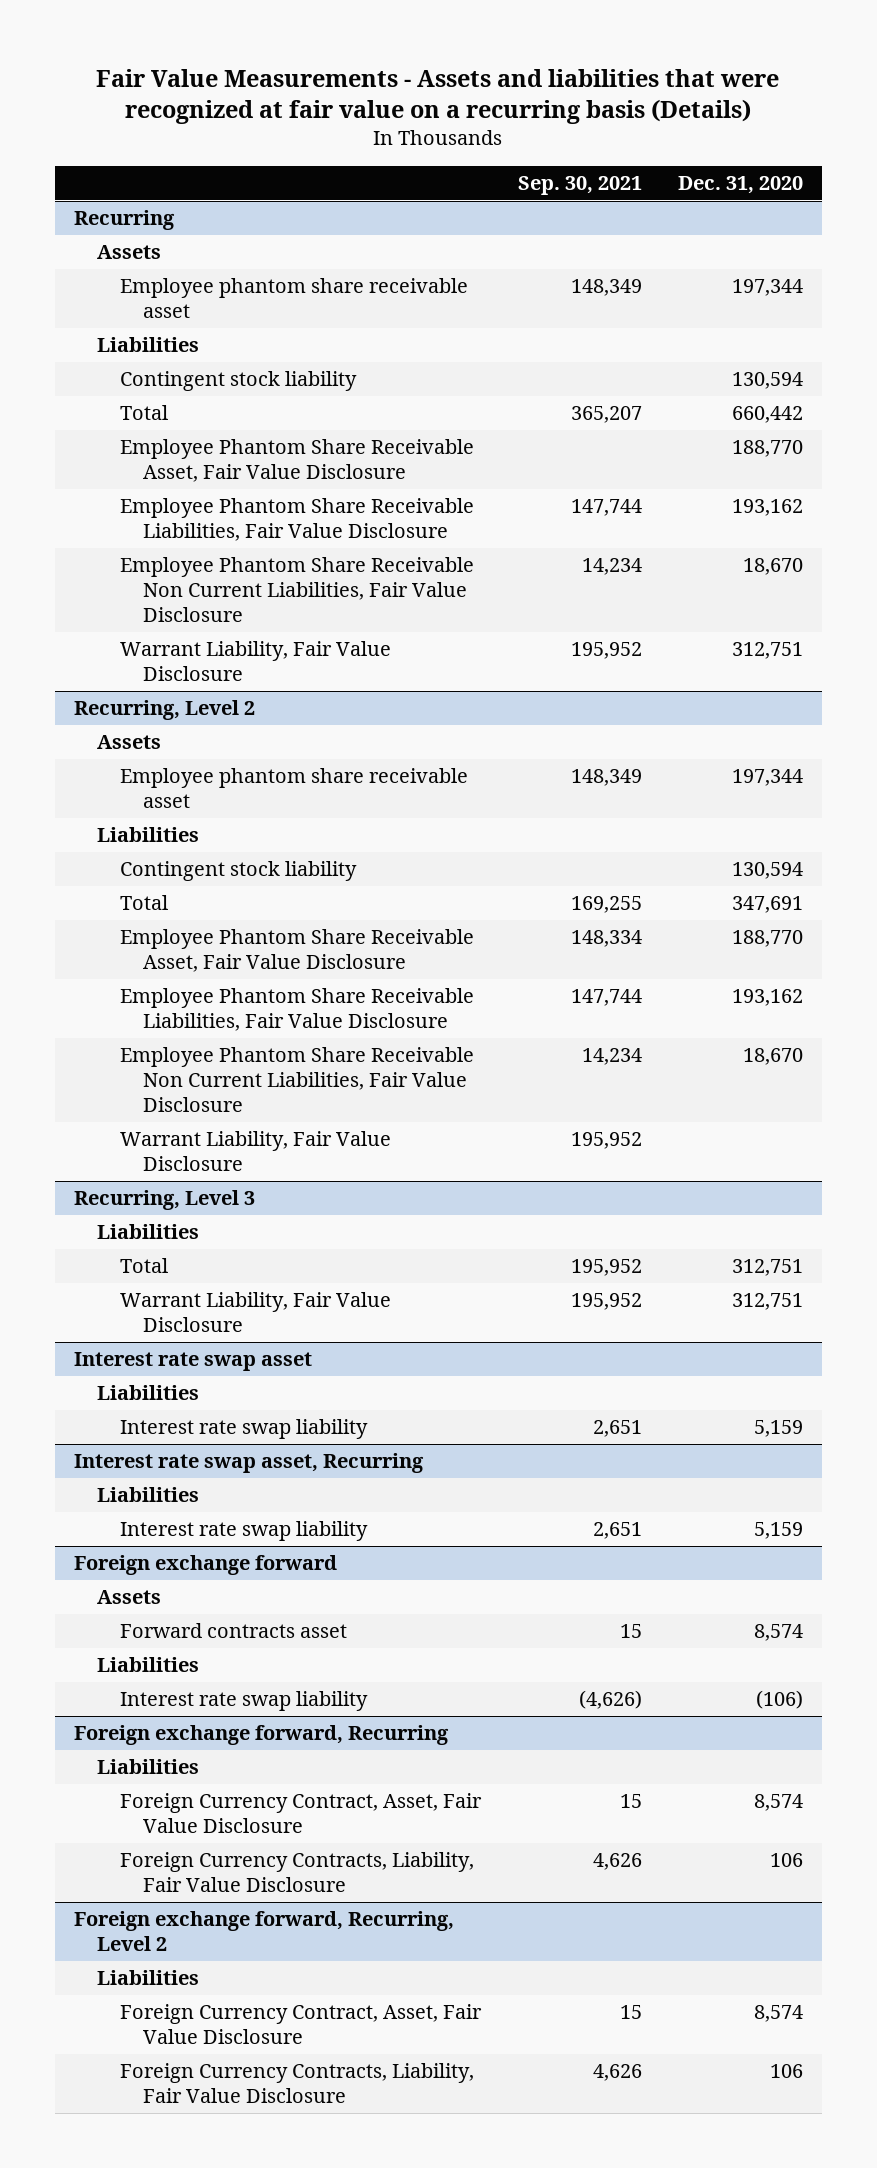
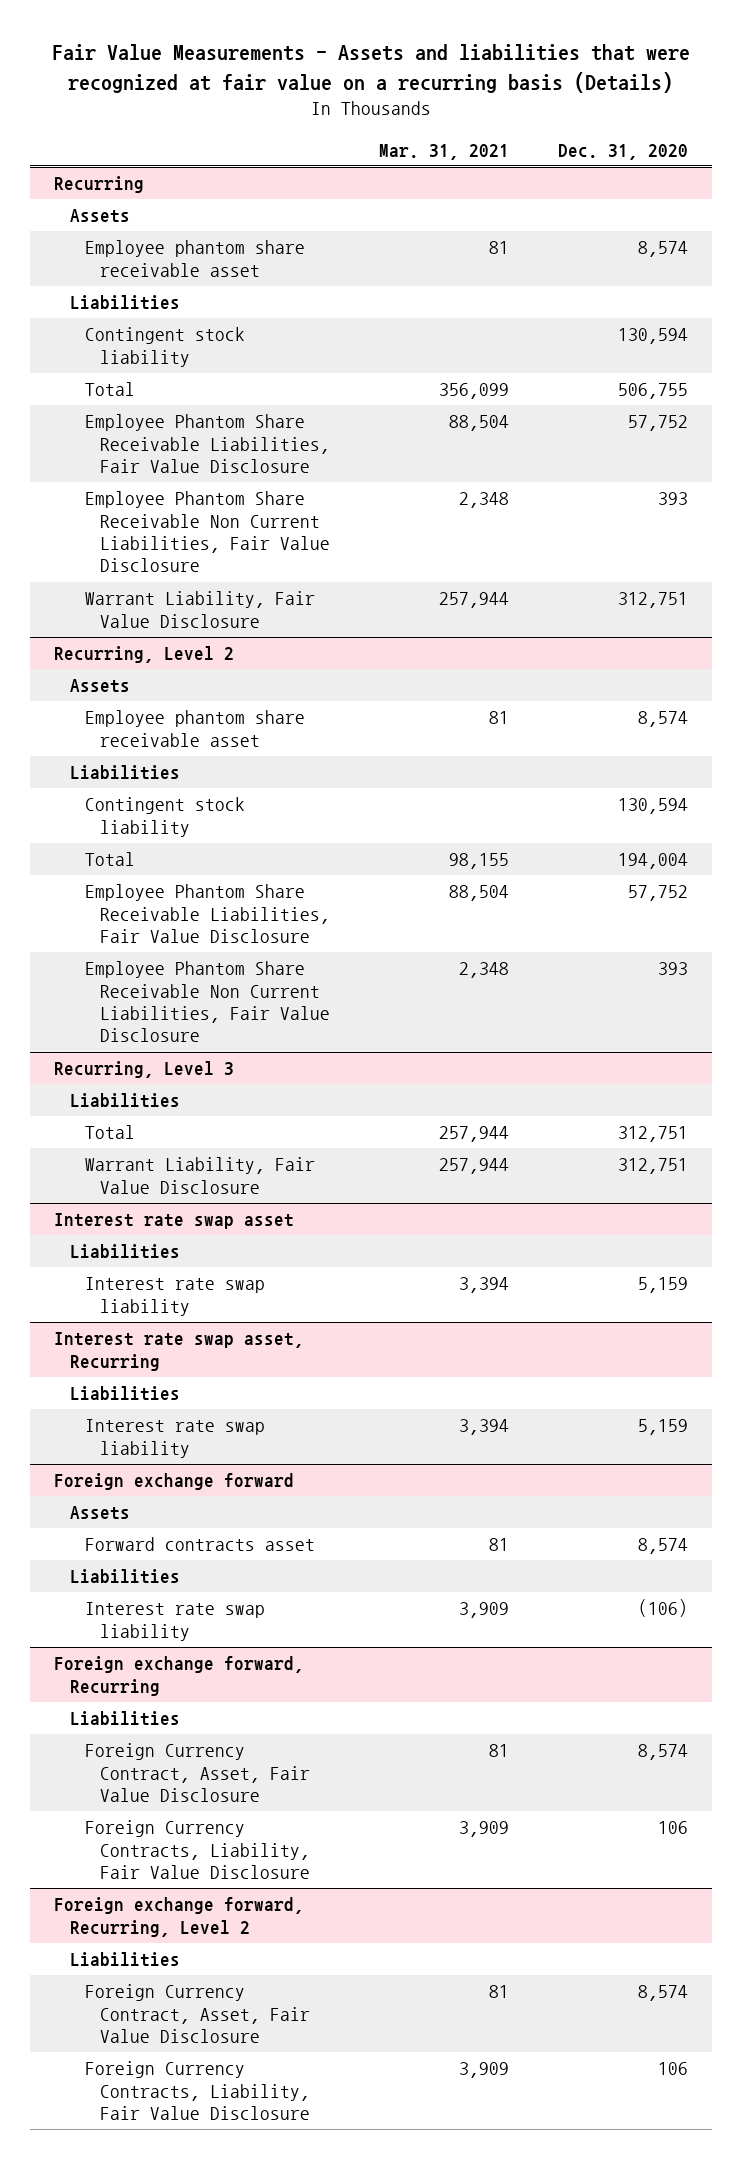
- | Sep. 30, 2021 | Dec. 31, 2020
+ | Mar. 31, 2021 | Dec. 31, 2020
@ Recurring
- Employee phantom share receivable asset | 148,349 | 197,344
+ Employee phantom share receivable asset | 81 | 8,574
- Total | 365,207 | 660,442
- Employee Phantom Share Receivable Asset, Fair Value Disclosure | | 188,770
- Employee Phantom Share Receivable Liabilities, Fair Value Disclosure | 147,744 | 193,162
- Employee Phantom Share Receivable Non Current Liabilities, Fair Value Disclosure | 14,234 | 18,670
+ Total | 356,099 | 506,755
+ Employee Phantom Share Receivable Liabilities, Fair Value Disclosure | 88,504 | 57,752
+ Employee Phantom Share Receivable Non Current Liabilities, Fair Value Disclosure | 2,348 | 393
@ Recurring, Level 2
- Employee phantom share receivable asset | 148,349 | 197,344
+ Employee phantom share receivable asset | 81 | 8,574
- Total | 169,255 | 347,691
- Employee Phantom Share Receivable Asset, Fair Value Disclosure | 148,334 | 188,770
- Employee Phantom Share Receivable Liabilities, Fair Value Disclosure | 147,744 | 193,162
- Employee Phantom Share Receivable Non Current Liabilities, Fair Value Disclosure | 14,234 | 18,670
- Warrant Liability, Fair Value Disclosure | 195,952 |
+ Total | 98,155 | 194,004
+ Employee Phantom Share Receivable Liabilities, Fair Value Disclosure | 88,504 | 57,752
+ Employee Phantom Share Receivable Non Current Liabilities, Fair Value Disclosure | 2,348 | 393

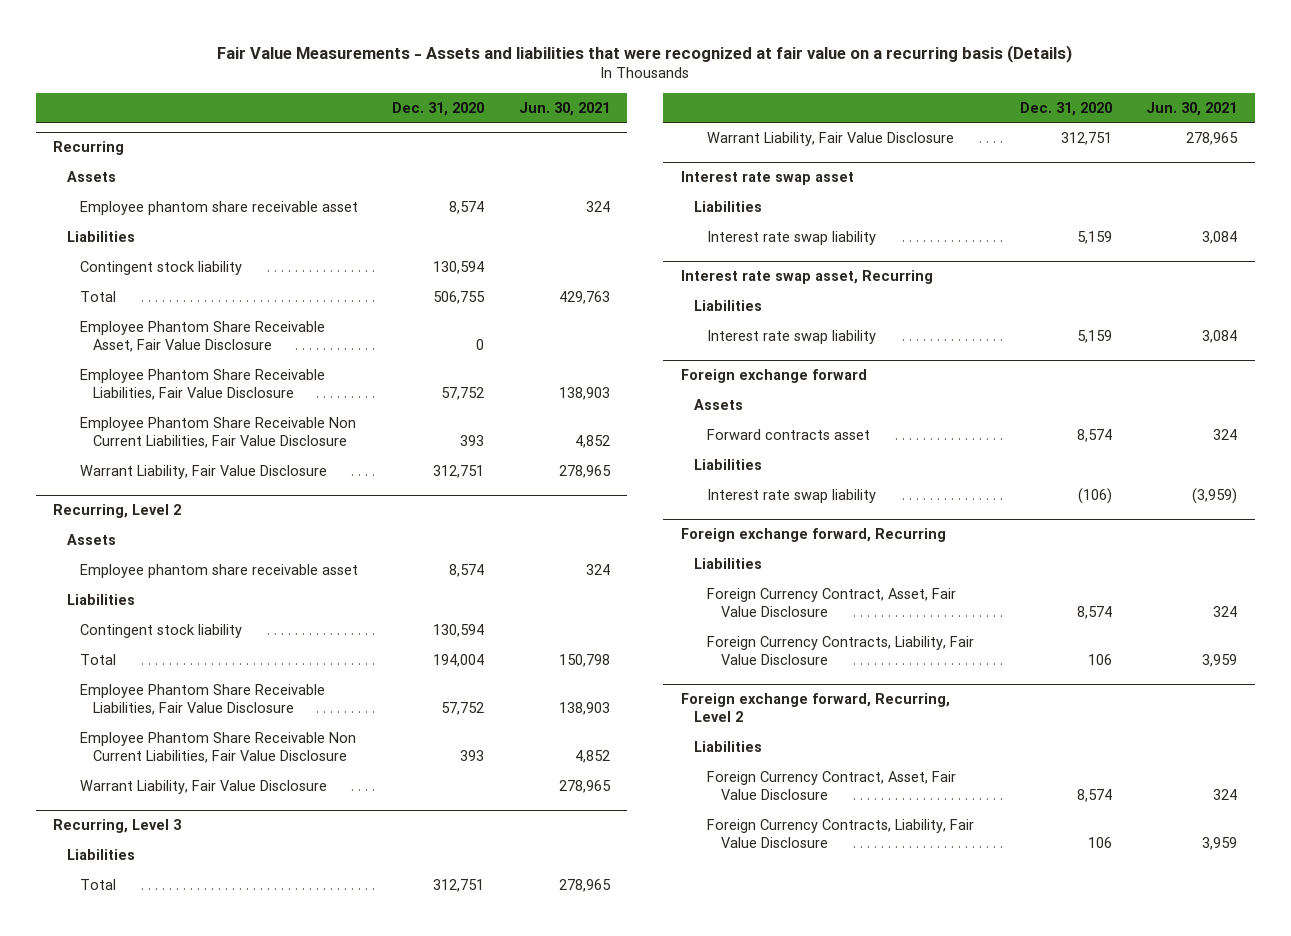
- | Mar. 31, 2021 | Dec. 31, 2020
+ | Dec. 31, 2020 | Jun. 30, 2021
@ Recurring
+ Employee Phantom Share Receivable Asset, Fair Value Disclosure | 0 |
@ Recurring, Level 2
+ Warrant Liability, Fair Value Disclosure | | 278,965

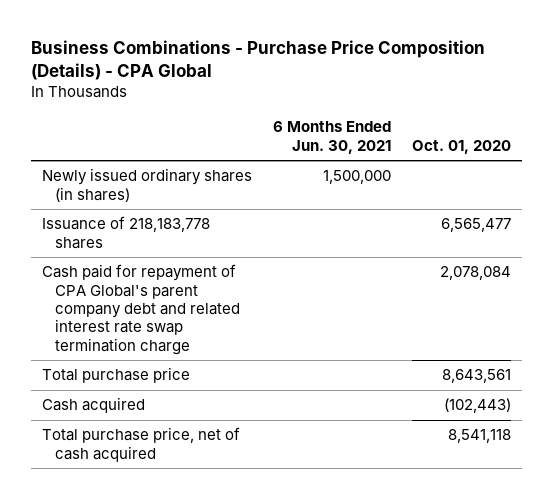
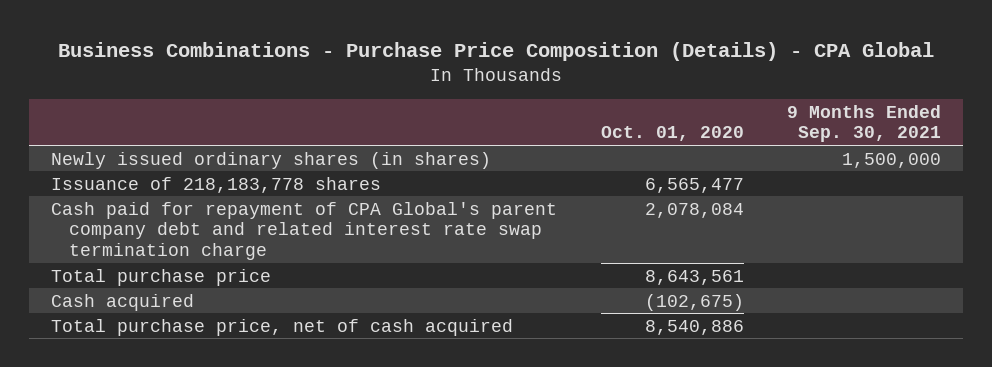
- | 6 Months Ended Jun. 30, 2021 | Oct. 01, 2020
+ | Oct. 01, 2020 | 9 Months Ended Sep. 30, 2021
- Cash acquired | | (102,443)
- Total purchase price, net of cash acquired | | 8,541,118
+ Cash acquired | (102,675) |
+ Total purchase price, net of cash acquired | 8,540,886 |

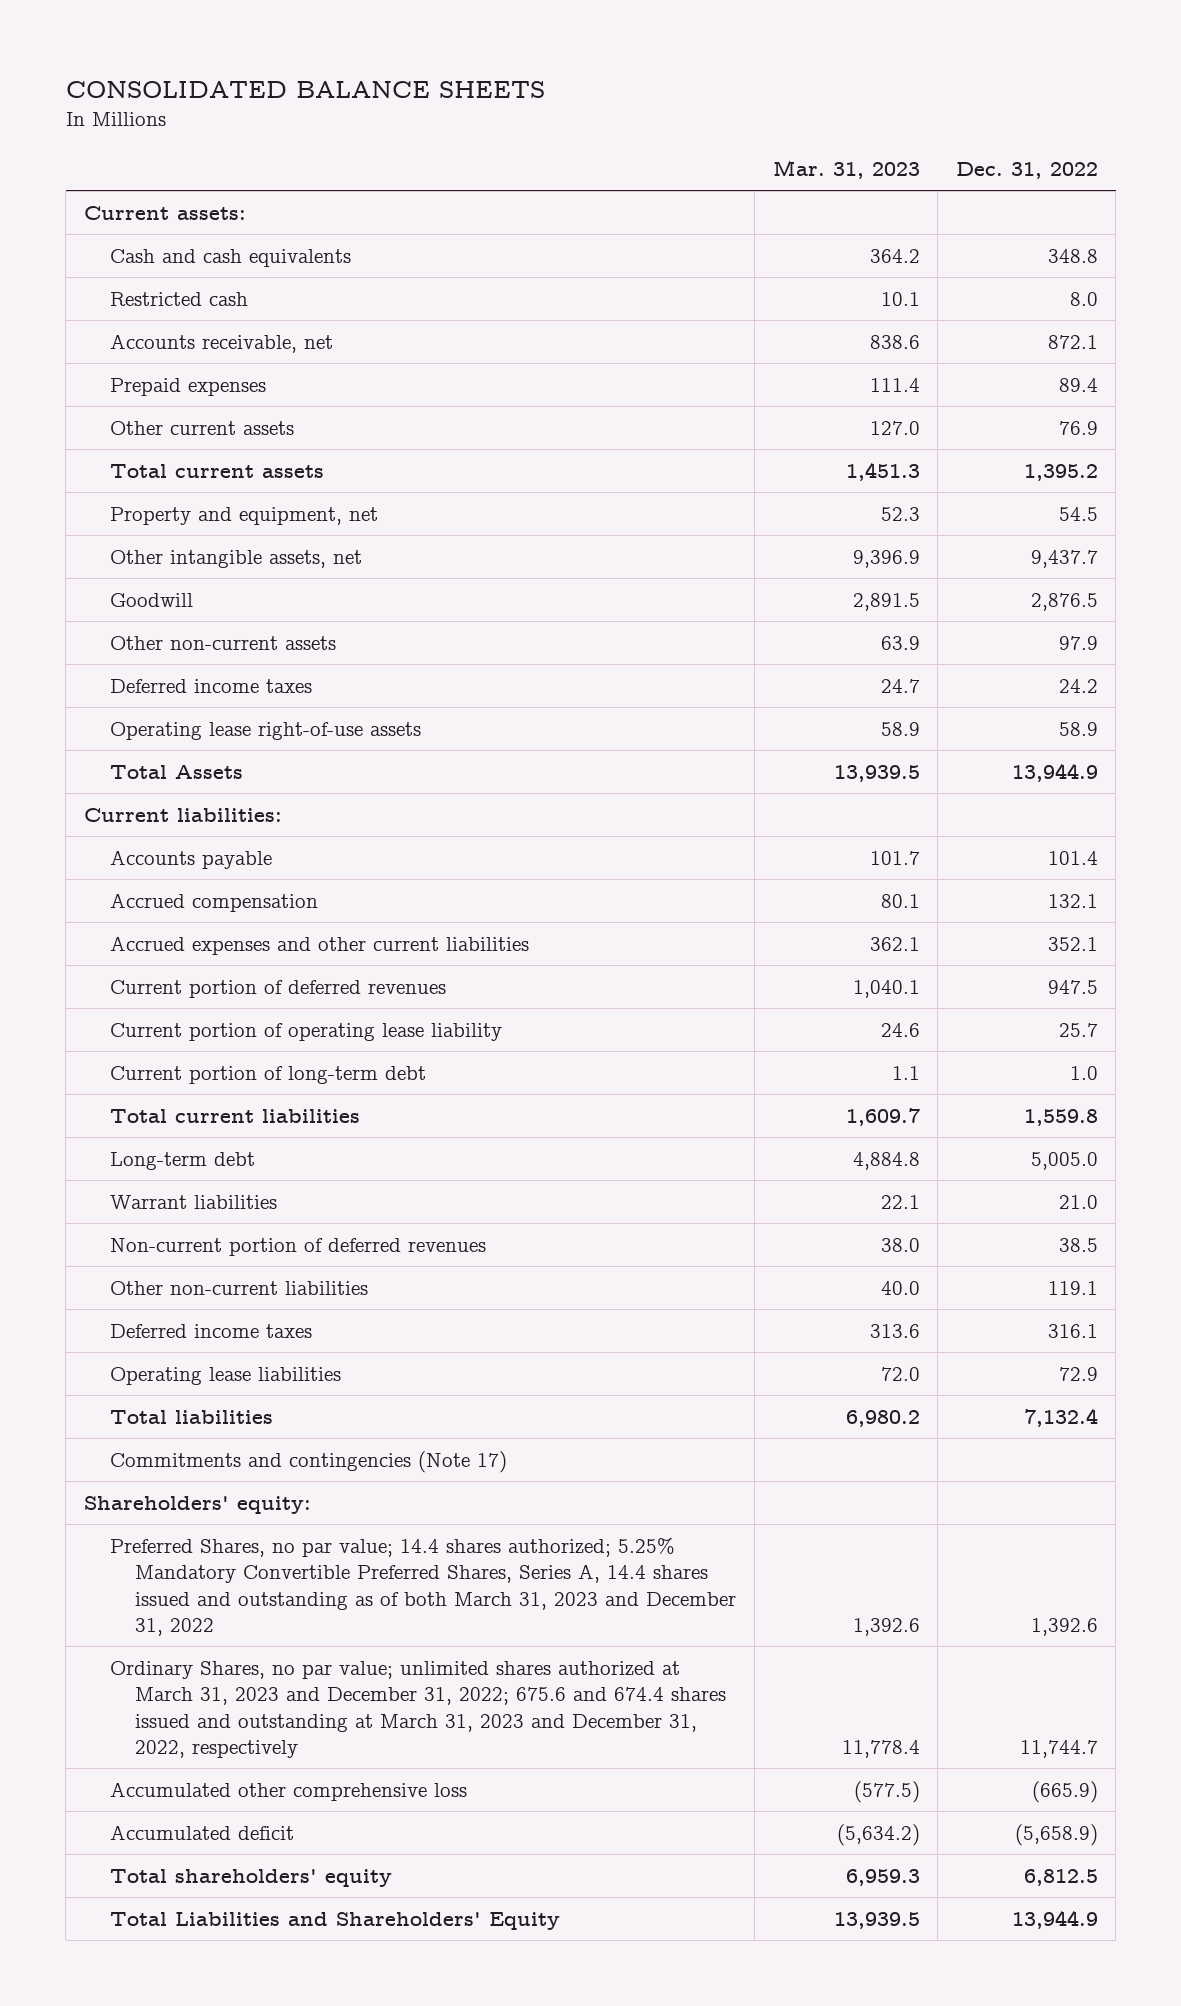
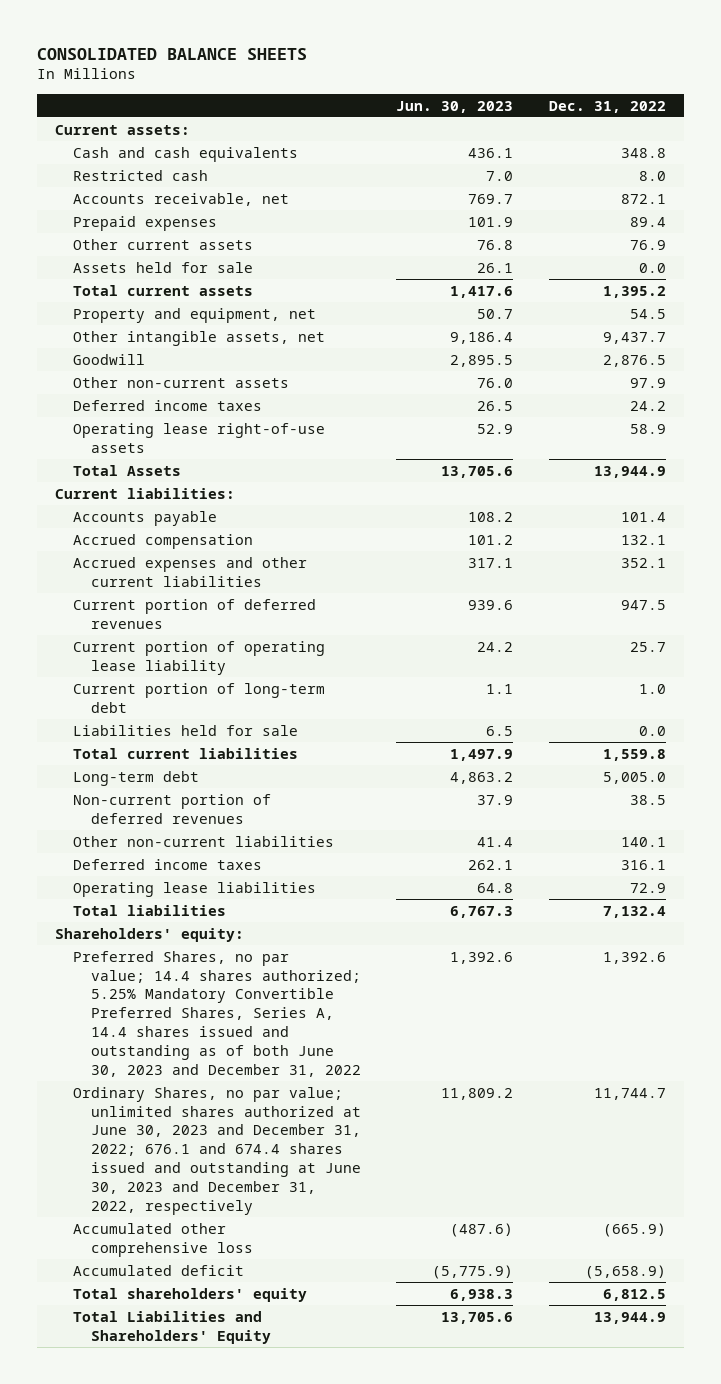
- | Mar. 31, 2023 | Dec. 31, 2022
+ | Jun. 30, 2023 | Dec. 31, 2022
+ Assets held for sale | 26.1 | 0.0
+ Liabilities held for sale | 6.5 | 0.0
- Warrant liabilities | 22.1 | 21.0
- Other non-current liabilities | 40.0 | 119.1
+ Other non-current liabilities | 41.4 | 140.1
- Commitments and contingencies (Note 17)
- Preferred Shares, no par value; 14.4 shares authorized; 5.25% Mandatory Convertible Preferred Shares, Series A, 14.4 shares issued and outstanding as of both March 31, 2023 and December 31, 2022 | 1,392.6 | 1,392.6
- Ordinary Shares, no par value; unlimited shares authorized at March 31, 2023 and December 31, 2022; 675.6 and 674.4 shares issued and outstanding at March 31, 2023 and December 31, 2022, respectively | 11,778.4 | 11,744.7
+ Preferred Shares, no par value; 14.4 shares authorized; 5.25% Mandatory Convertible Preferred Shares, Series A, 14.4 shares issued and outstanding as of both June 30, 2023 and December 31, 2022 | 1,392.6 | 1,392.6
+ Ordinary Shares, no par value; unlimited shares authorized at June 30, 2023 and December 31, 2022; 676.1 and 674.4 shares issued and outstanding at June 30, 2023 and December 31, 2022, respectively | 11,809.2 | 11,744.7

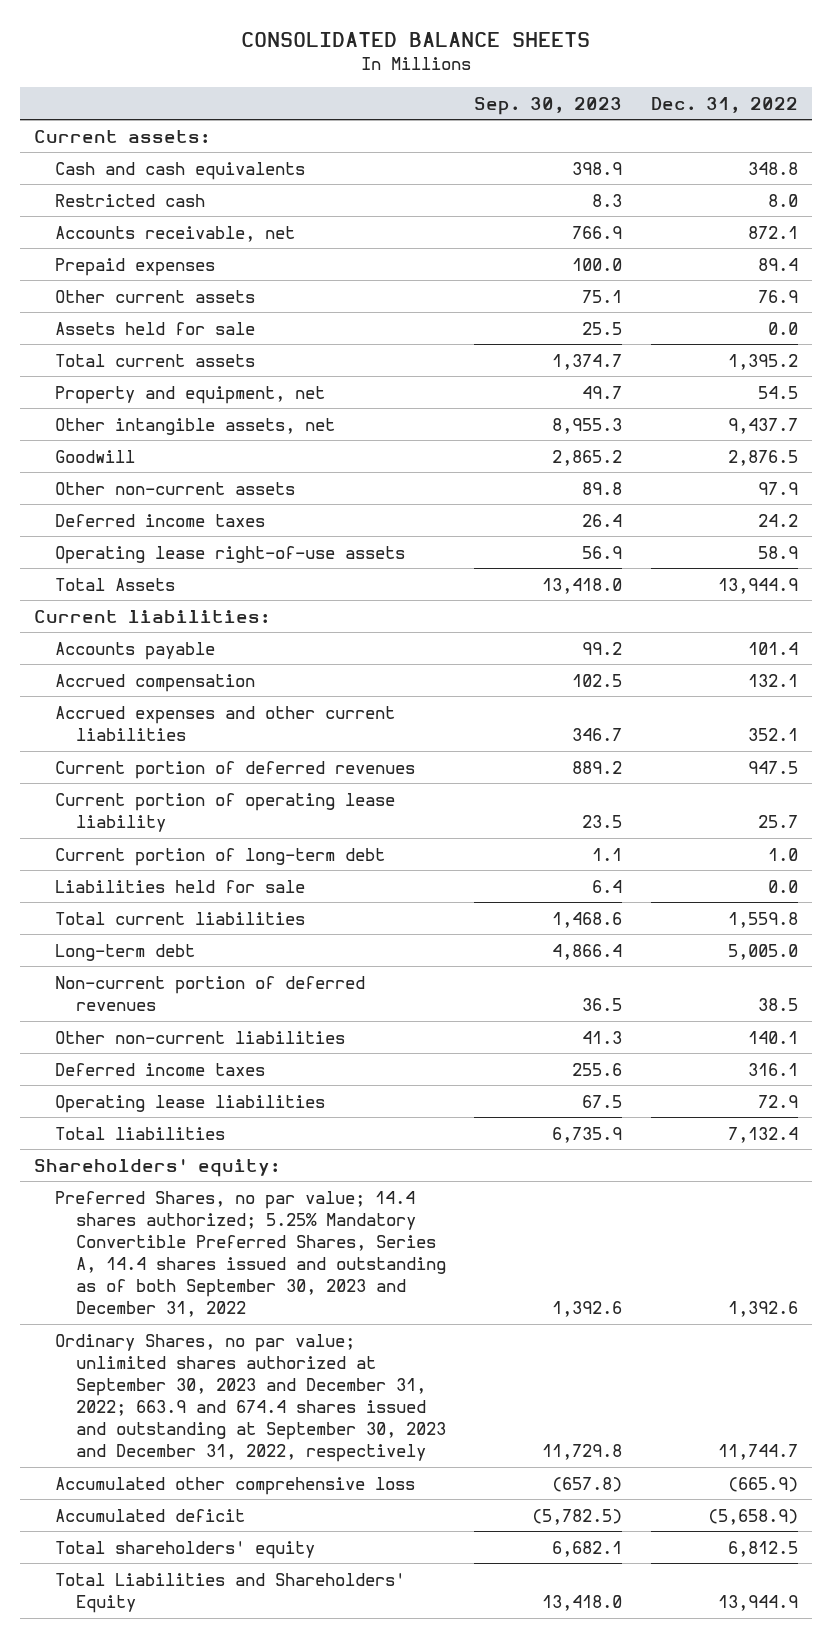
- | Jun. 30, 2023 | Dec. 31, 2022
+ | Sep. 30, 2023 | Dec. 31, 2022
- Preferred Shares, no par value; 14.4 shares authorized; 5.25% Mandatory Convertible Preferred Shares, Series A, 14.4 shares issued and outstanding as of both June 30, 2023 and December 31, 2022 | 1,392.6 | 1,392.6
- Ordinary Shares, no par value; unlimited shares authorized at June 30, 2023 and December 31, 2022; 676.1 and 674.4 shares issued and outstanding at June 30, 2023 and December 31, 2022, respectively | 11,809.2 | 11,744.7
+ Preferred Shares, no par value; 14.4 shares authorized; 5.25% Mandatory Convertible Preferred Shares, Series A, 14.4 shares issued and outstanding as of both September 30, 2023 and December 31, 2022 | 1,392.6 | 1,392.6
+ Ordinary Shares, no par value; unlimited shares authorized at September 30, 2023 and December 31, 2022; 663.9 and 674.4 shares issued and outstanding at September 30, 2023 and December 31, 2022, respectively | 11,729.8 | 11,744.7

